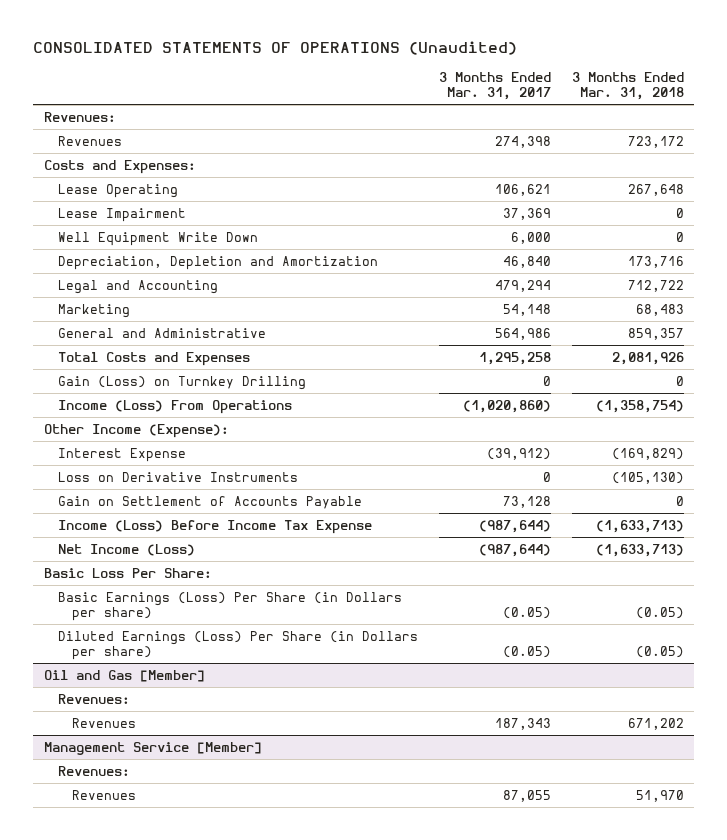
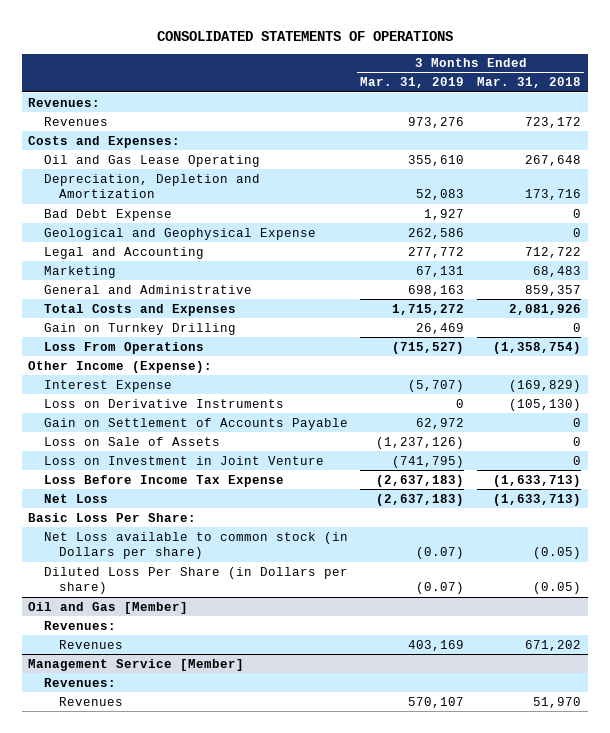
- CONSOLIDATED STATEMENTS OF OPERATIONS (Unaudited)
+ CONSOLIDATED STATEMENTS OF OPERATIONS
- | 3 Months Ended Mar. 31, 2017 | 3 Months Ended Mar. 31, 2018
+ | 3 Months Ended Mar. 31, 2019 | 3 Months Ended Mar. 31, 2018
- Lease Operating | 106,621 | 267,648
- Lease Impairment | 37,369 | 0
- Well Equipment Write Down | 6,000 | 0
+ Oil and Gas Lease Operating | 355,610 | 267,648
+ Bad Debt Expense | 1,927 | 0
+ Geological and Geophysical Expense | 262,586 | 0
- Gain (Loss) on Turnkey Drilling | 0 | 0
- Income (Loss) From Operations | (1,020,860) | (1,358,754)
+ Gain on Turnkey Drilling | 26,469 | 0
+ Loss From Operations | (715,527) | (1,358,754)
- Income (Loss) Before Income Tax Expense | (987,644) | (1,633,713)
- Net Income (Loss) | (987,644) | (1,633,713)
+ Loss on Sale of Assets | (1,237,126) | 0
+ Loss on Investment in Joint Venture | (741,795) | 0
+ Loss Before Income Tax Expense | (2,637,183) | (1,633,713)
+ Net Loss | (2,637,183) | (1,633,713)
- Basic Earnings (Loss) Per Share (in Dollars per share) | (0.05) | (0.05)
- Diluted Earnings (Loss) Per Share (in Dollars per share) | (0.05) | (0.05)
+ Net Loss available to common stock (in Dollars per share) | (0.07) | (0.05)
+ Diluted Loss Per Share (in Dollars per share) | (0.07) | (0.05)

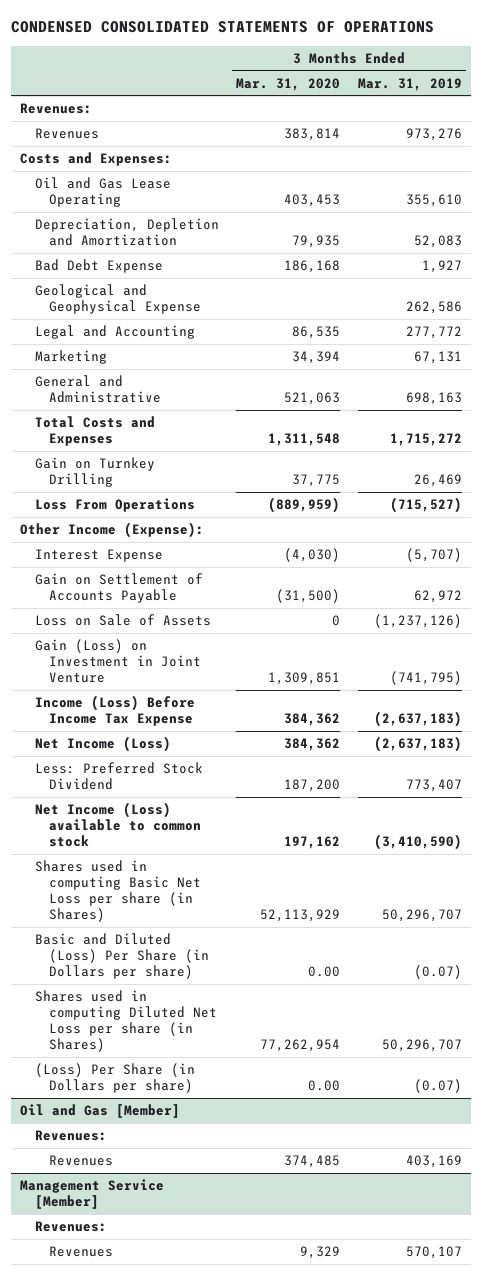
- CONSOLIDATED STATEMENTS OF OPERATIONS
+ CONDENSED CONSOLIDATED STATEMENTS OF OPERATIONS
- | 3 Months Ended Mar. 31, 2019 | 3 Months Ended Mar. 31, 2018
+ | 3 Months Ended Mar. 31, 2020 | 3 Months Ended Mar. 31, 2019
- Loss on Derivative Instruments | 0 | (105,130)
- Loss on Investment in Joint Venture | (741,795) | 0
- Loss Before Income Tax Expense | (2,637,183) | (1,633,713)
- Net Loss | (2,637,183) | (1,633,713)
- Basic Loss Per Share:
- Net Loss available to common stock (in Dollars per share) | (0.07) | (0.05)
- Diluted Loss Per Share (in Dollars per share) | (0.07) | (0.05)
+ Gain (Loss) on Investment in Joint Venture | 1,309,851 | (741,795)
+ Income (Loss) Before Income Tax Expense | 384,362 | (2,637,183)
+ Net Income (Loss) | 384,362 | (2,637,183)
+ Less: Preferred Stock Dividend | 187,200 | 773,407
+ Net Income (Loss) available to common stock | 197,162 | (3,410,590)
+ Shares used in computing Basic Net Loss per share (in Shares) | 52,113,929 | 50,296,707
+ Basic and Diluted (Loss) Per Share (in Dollars per share) | 0.00 | (0.07)
+ Shares used in computing Diluted Net Loss per share (in Shares) | 77,262,954 | 50,296,707
+ (Loss) Per Share (in Dollars per share) | 0.00 | (0.07)

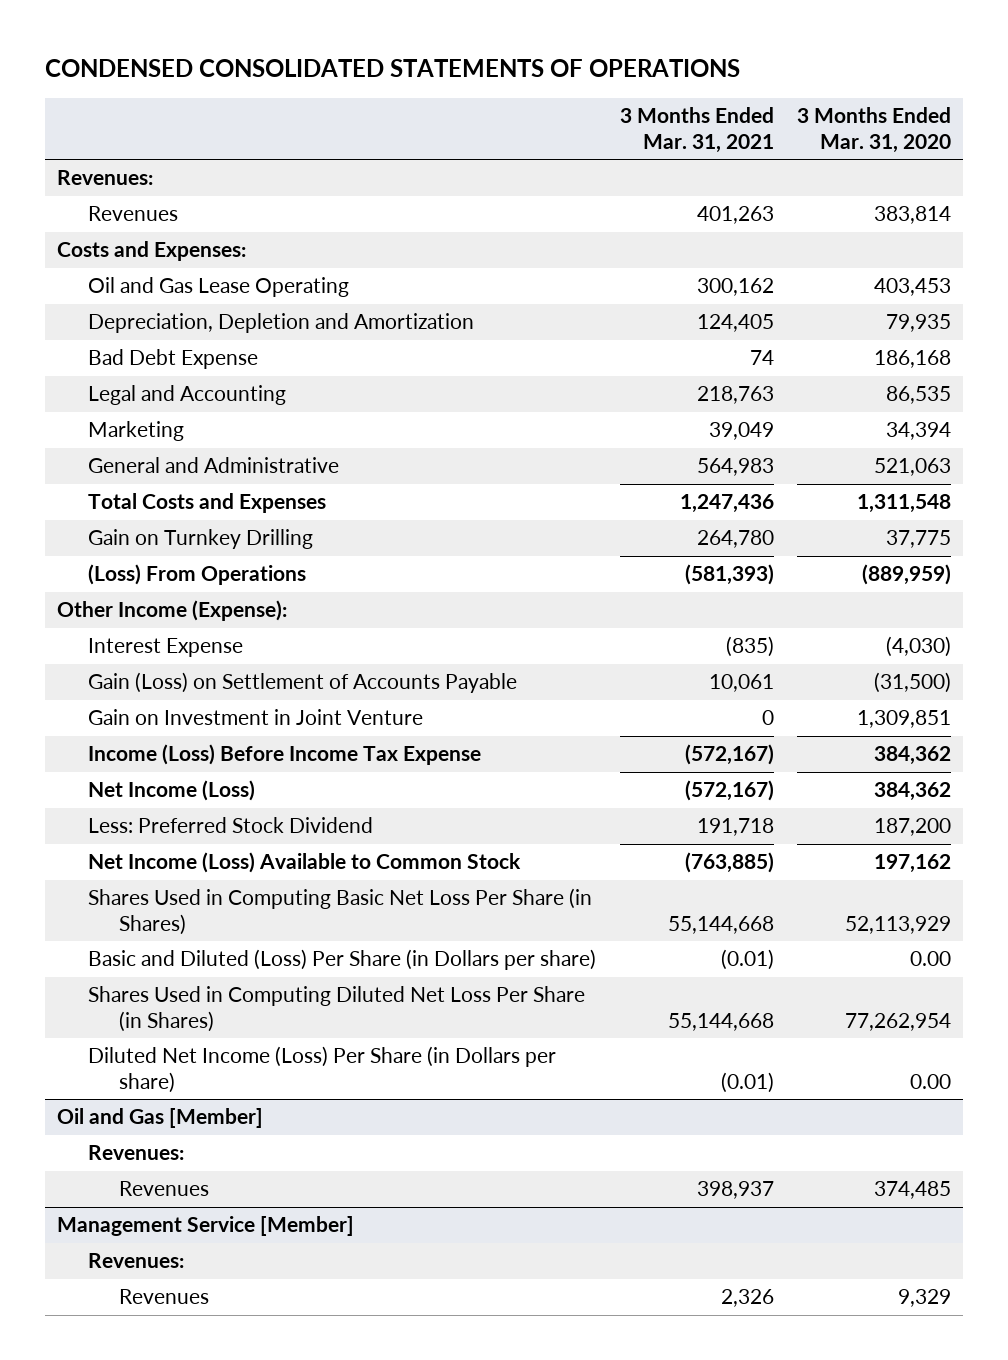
- | 3 Months Ended Mar. 31, 2020 | 3 Months Ended Mar. 31, 2019
+ | 3 Months Ended Mar. 31, 2021 | 3 Months Ended Mar. 31, 2020
- Geological and Geophysical Expense | | 262,586
- Loss From Operations | (889,959) | (715,527)
+ (Loss) From Operations | (581,393) | (889,959)
- Gain on Settlement of Accounts Payable | (31,500) | 62,972
- Loss on Sale of Assets | 0 | (1,237,126)
- Gain (Loss) on Investment in Joint Venture | 1,309,851 | (741,795)
+ Gain (Loss) on Settlement of Accounts Payable | 10,061 | (31,500)
+ Gain on Investment in Joint Venture | 0 | 1,309,851
- Net Income (Loss) available to common stock | 197,162 | (3,410,590)
- Shares used in computing Basic Net Loss per share (in Shares) | 52,113,929 | 50,296,707
+ Net Income (Loss) Available to Common Stock | (763,885) | 197,162
+ Shares Used in Computing Basic Net Loss Per Share (in Shares) | 55,144,668 | 52,113,929
- Shares used in computing Diluted Net Loss per share (in Shares) | 77,262,954 | 50,296,707
- (Loss) Per Share (in Dollars per share) | 0.00 | (0.07)
+ Shares Used in Computing Diluted Net Loss Per Share (in Shares) | 55,144,668 | 77,262,954
+ Diluted Net Income (Loss) Per Share (in Dollars per share) | (0.01) | 0.00

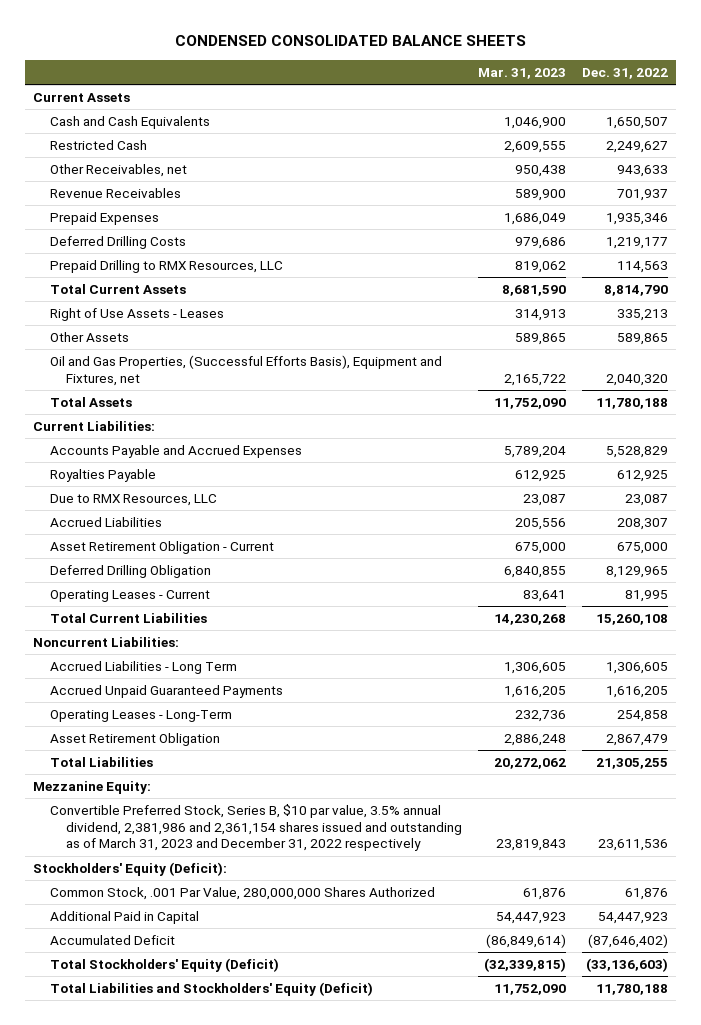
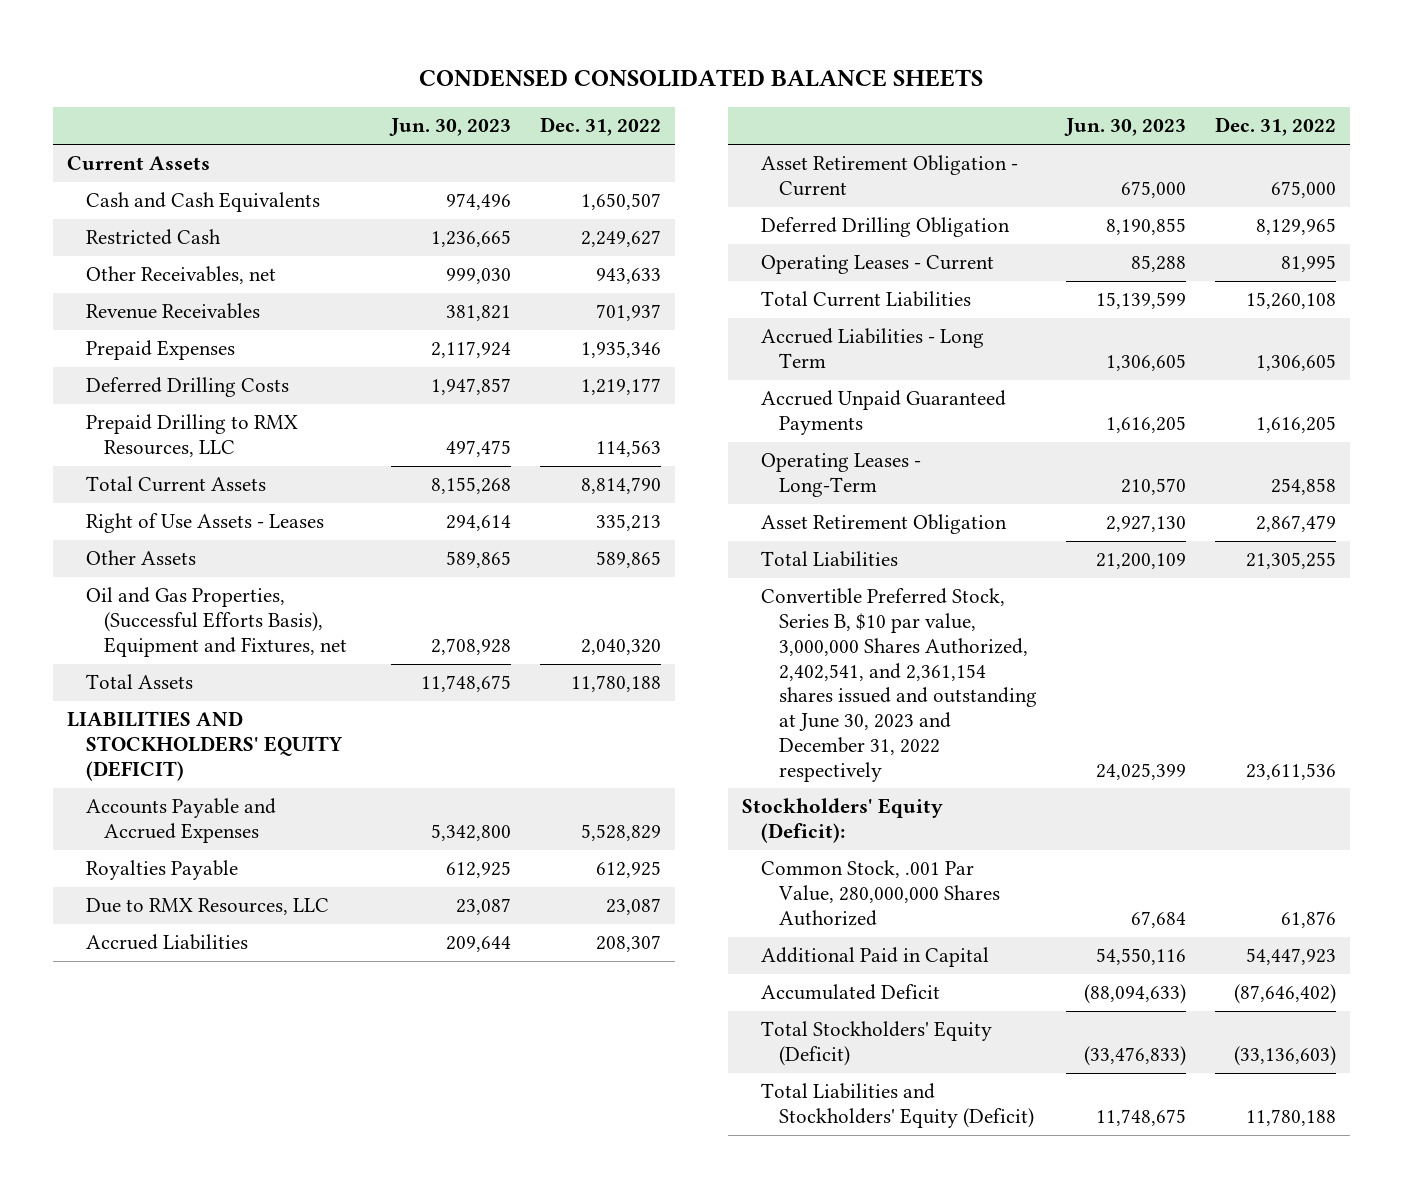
- | Mar. 31, 2023 | Dec. 31, 2022
+ | Jun. 30, 2023 | Dec. 31, 2022
- Current Liabilities:
+ LIABILITIES AND STOCKHOLDERS' EQUITY (DEFICIT)
- Noncurrent Liabilities:
- Mezzanine Equity:
- Convertible Preferred Stock, Series B, $10 par value, 3.5% annual dividend, 2,381,986 and 2,361,154 shares issued and outstanding as of March 31, 2023 and December 31, 2022 respectively | 23,819,843 | 23,611,536
+ Convertible Preferred Stock, Series B, $10 par value, 3,000,000 Shares Authorized, 2,402,541, and 2,361,154 shares issued and outstanding at June 30, 2023 and December 31, 2022 respectively | 24,025,399 | 23,611,536

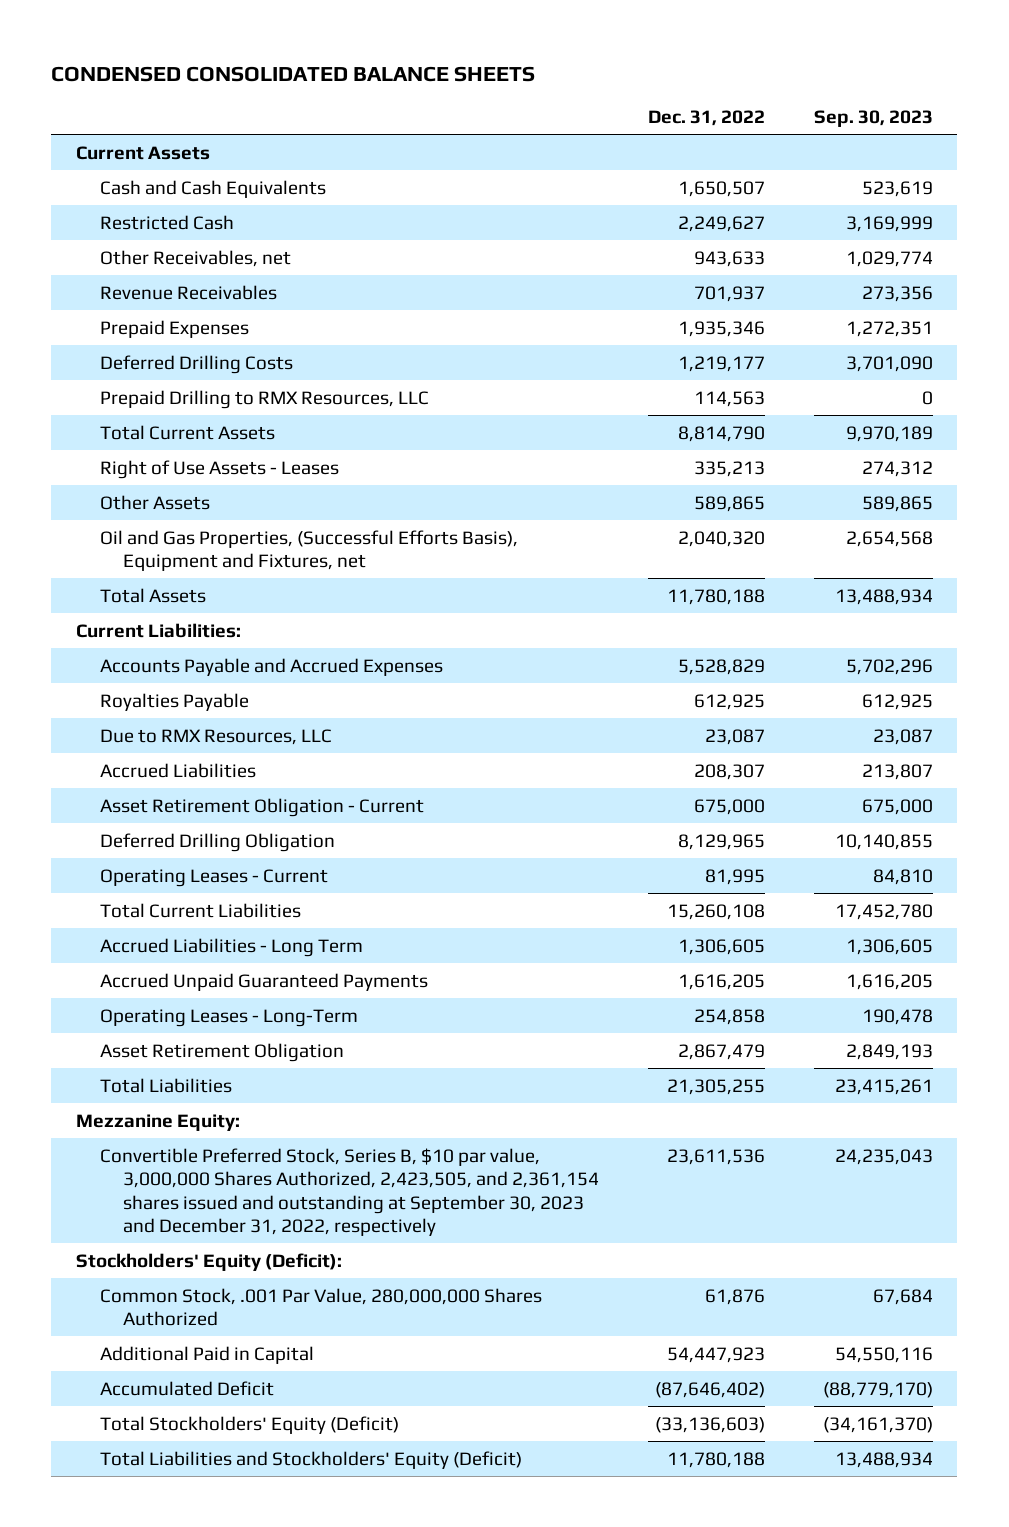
- | Jun. 30, 2023 | Dec. 31, 2022
+ | Dec. 31, 2022 | Sep. 30, 2023
- LIABILITIES AND STOCKHOLDERS' EQUITY (DEFICIT)
+ Current Liabilities:
- Convertible Preferred Stock, Series B, $10 par value, 3,000,000 Shares Authorized, 2,402,541, and 2,361,154 shares issued and outstanding at June 30, 2023 and December 31, 2022 respectively | 24,025,399 | 23,611,536
+ Mezzanine Equity:
+ Convertible Preferred Stock, Series B, $10 par value, 3,000,000 Shares Authorized, 2,423,505, and 2,361,154 shares issued and outstanding at September 30, 2023 and December 31, 2022, respectively | 23,611,536 | 24,235,043

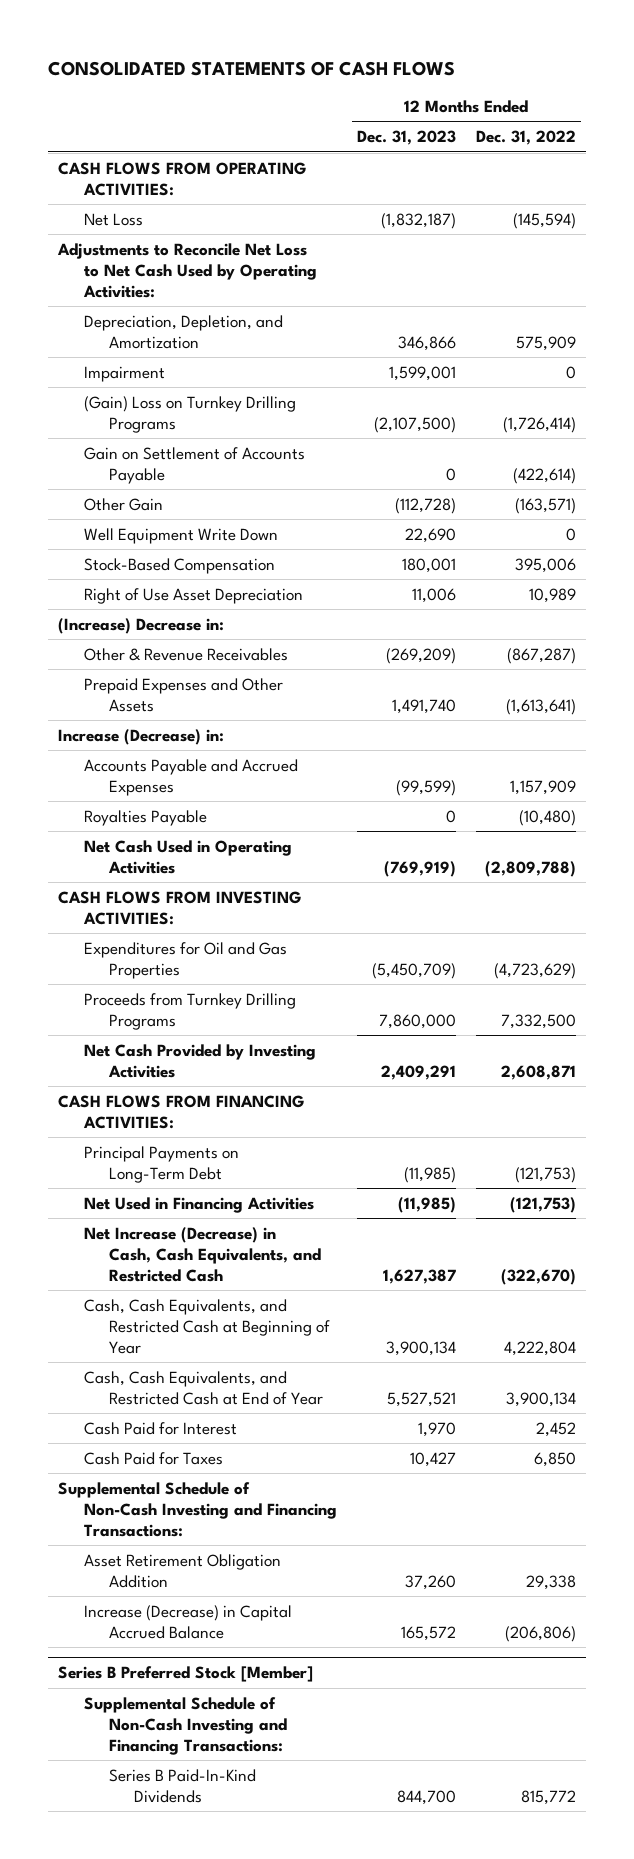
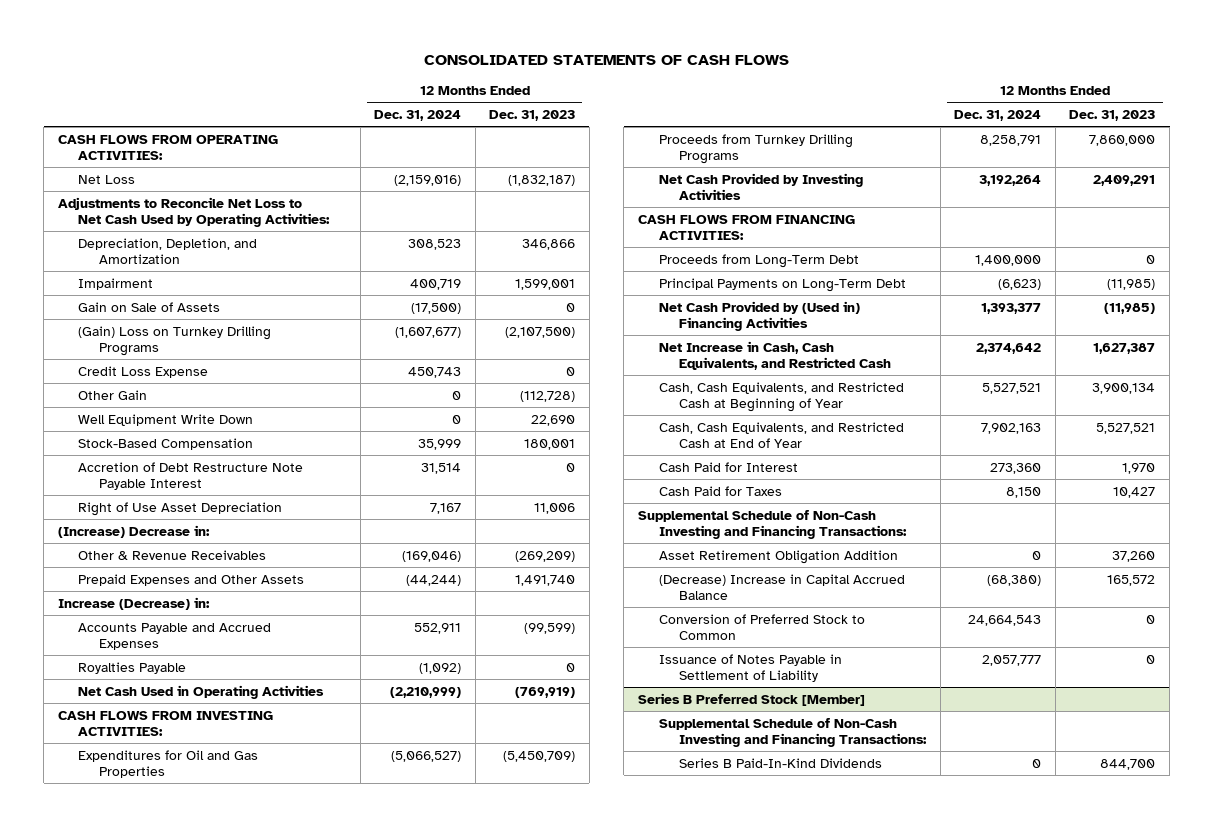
- | 12 Months Ended Dec. 31, 2023 | 12 Months Ended Dec. 31, 2022
+ | 12 Months Ended Dec. 31, 2024 | 12 Months Ended Dec. 31, 2023
+ Gain on Sale of Assets | (17,500) | 0
- Gain on Settlement of Accounts Payable | 0 | (422,614)
+ Credit Loss Expense | 450,743 | 0
+ Accretion of Debt Restructure Note Payable Interest | 31,514 | 0
+ Proceeds from Long-Term Debt | 1,400,000 | 0
- Net Used in Financing Activities | (11,985) | (121,753)
- Net Increase (Decrease) in Cash, Cash Equivalents, and Restricted Cash | 1,627,387 | (322,670)
+ Net Cash Provided by (Used in) Financing Activities | 1,393,377 | (11,985)
+ Net Increase in Cash, Cash Equivalents, and Restricted Cash | 2,374,642 | 1,627,387
- Increase (Decrease) in Capital Accrued Balance | 165,572 | (206,806)
+ (Decrease) Increase in Capital Accrued Balance | (68,380) | 165,572
+ Conversion of Preferred Stock to Common | 24,664,543 | 0
+ Issuance of Notes Payable in Settlement of Liability | 2,057,777 | 0

